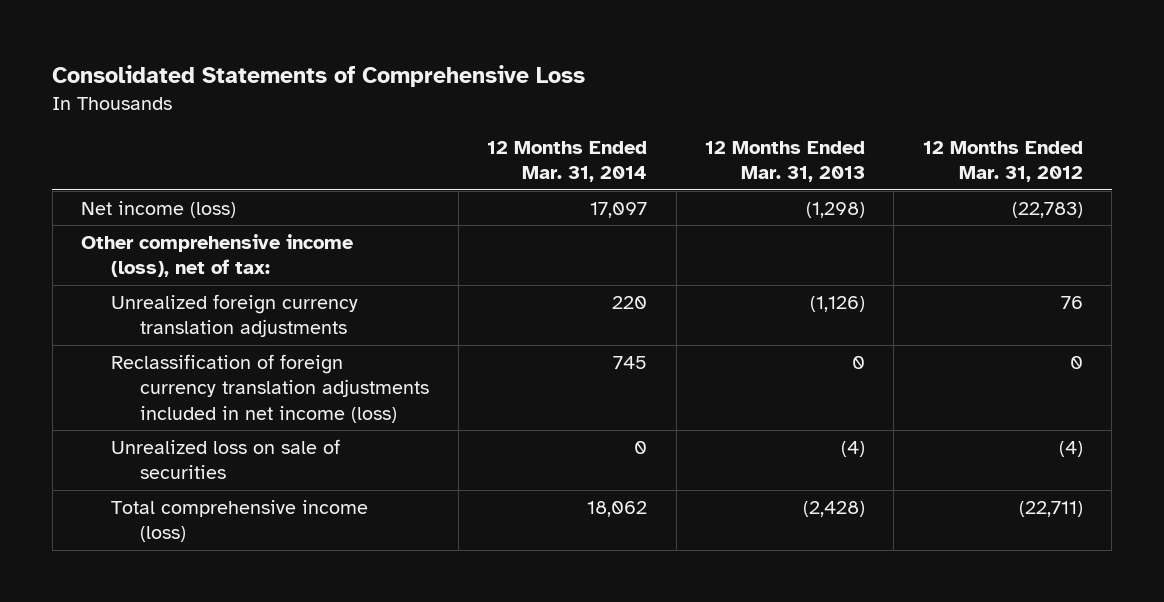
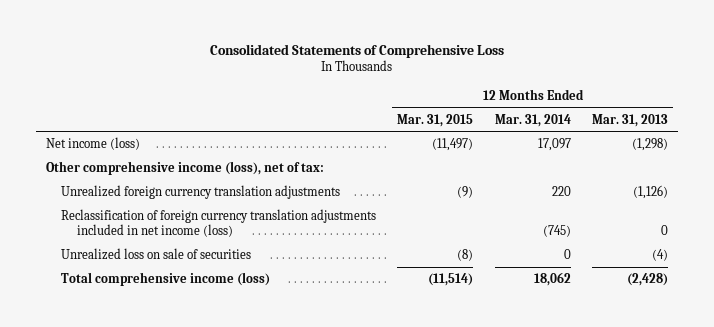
- | 12 Months Ended Mar. 31, 2014 | 12 Months Ended Mar. 31, 2013 | 12 Months Ended Mar. 31, 2012
+ | 12 Months Ended Mar. 31, 2015 | 12 Months Ended Mar. 31, 2014 | 12 Months Ended Mar. 31, 2013
- Reclassification of foreign currency translation adjustments included in net income (loss) | 745 | 0 | 0
+ Reclassification of foreign currency translation adjustments included in net income (loss) | | (745) | 0

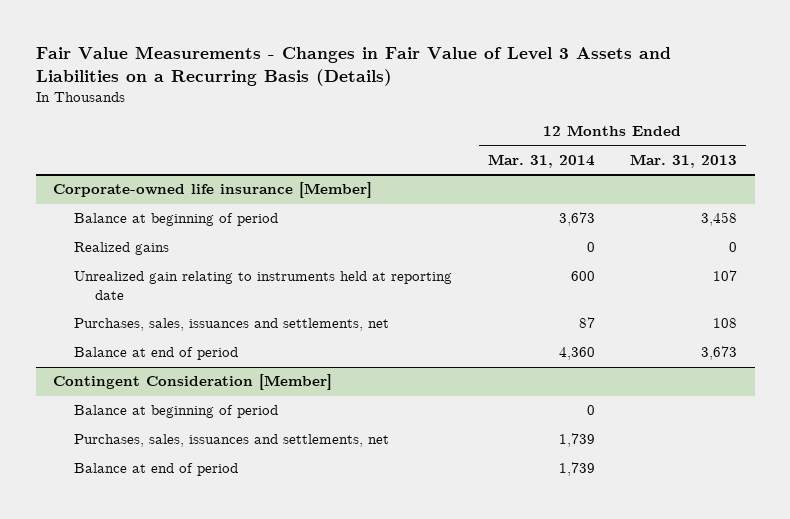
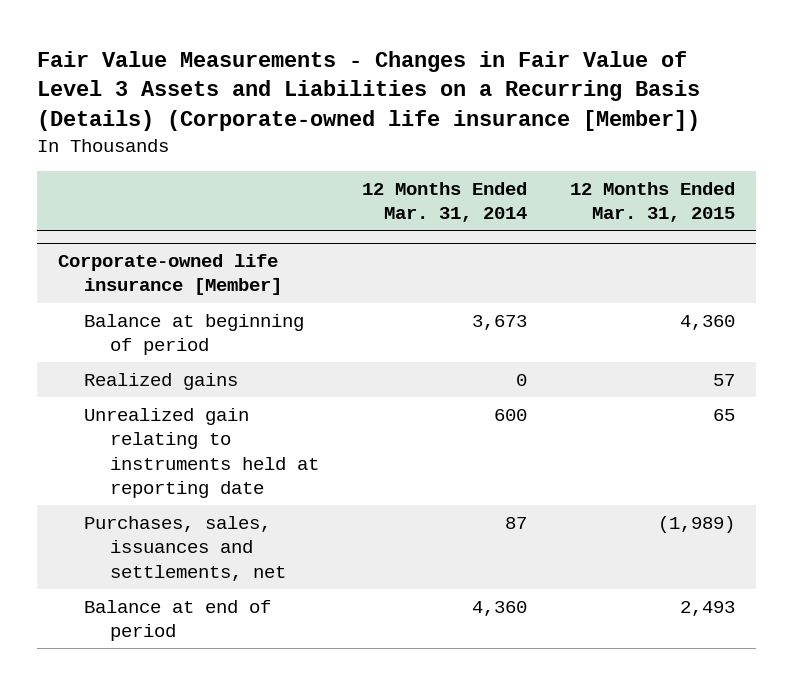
- Fair Value Measurements - Changes in Fair Value of Level 3 Assets and Liabilities on a Recurring Basis (Details)
+ Fair Value Measurements - Changes in Fair Value of Level 3 Assets and Liabilities on a Recurring Basis (Details) (Corporate-owned life insurance [Member])
- | 12 Months Ended Mar. 31, 2014 | 12 Months Ended Mar. 31, 2013
+ | 12 Months Ended Mar. 31, 2014 | 12 Months Ended Mar. 31, 2015
- Contingent Consideration [Member]
- Balance at beginning of period | 0 |
- Purchases, sales, issuances and settlements, net | 1,739 |
- Balance at end of period | 1,739 |

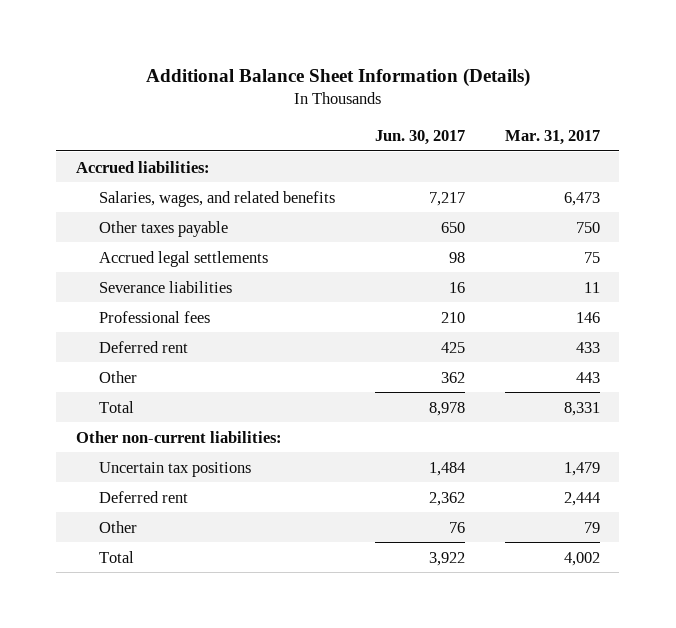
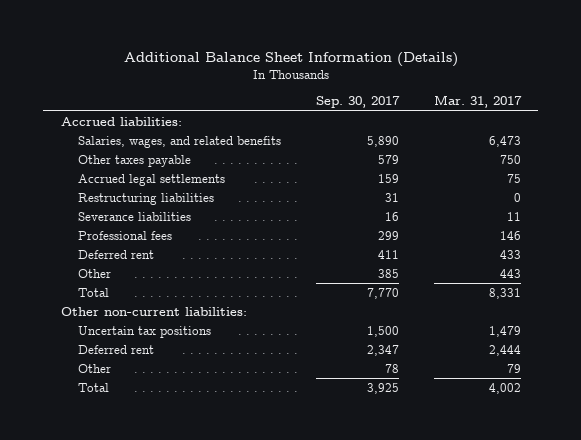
- | Jun. 30, 2017 | Mar. 31, 2017
+ | Sep. 30, 2017 | Mar. 31, 2017
+ Restructuring liabilities | 31 | 0

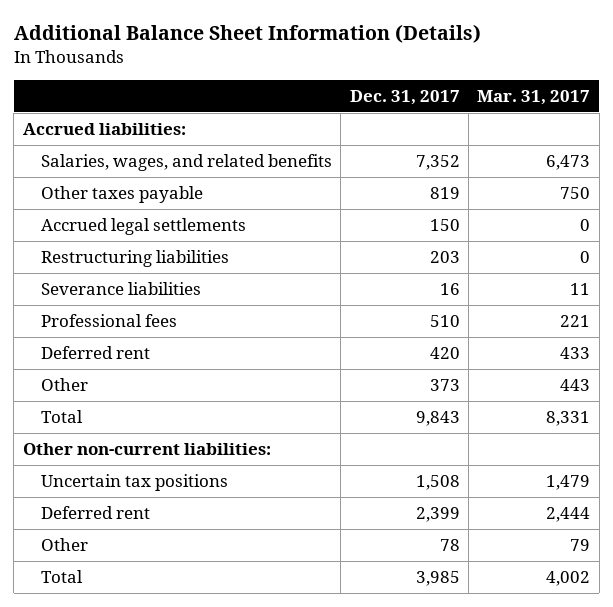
- | Sep. 30, 2017 | Mar. 31, 2017
+ | Dec. 31, 2017 | Mar. 31, 2017
- Accrued legal settlements | 159 | 75
+ Accrued legal settlements | 150 | 0
- Professional fees | 299 | 146
+ Professional fees | 510 | 221

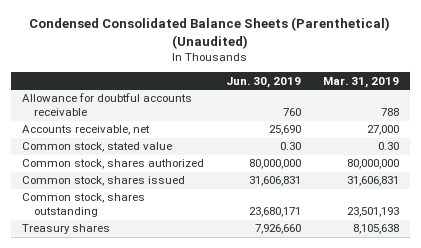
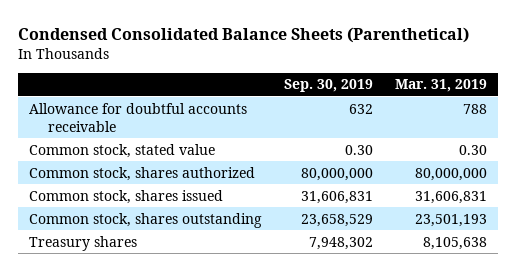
- Condensed Consolidated Balance Sheets (Parenthetical) (Unaudited)
+ Condensed Consolidated Balance Sheets (Parenthetical)
- | Jun. 30, 2019 | Mar. 31, 2019
+ | Sep. 30, 2019 | Mar. 31, 2019
- Accounts receivable, net | 25,690 | 27,000

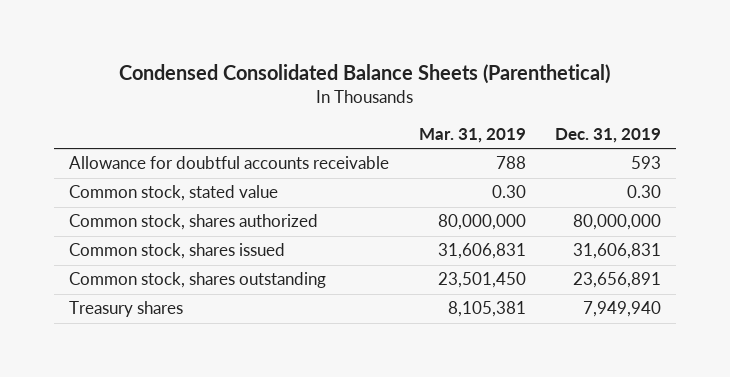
- | Sep. 30, 2019 | Mar. 31, 2019
+ | Mar. 31, 2019 | Dec. 31, 2019
- Common stock, shares outstanding | 23,658,529 | 23,501,193
- Treasury shares | 7,948,302 | 8,105,638
+ Common stock, shares outstanding | 23,501,450 | 23,656,891
+ Treasury shares | 8,105,381 | 7,949,940

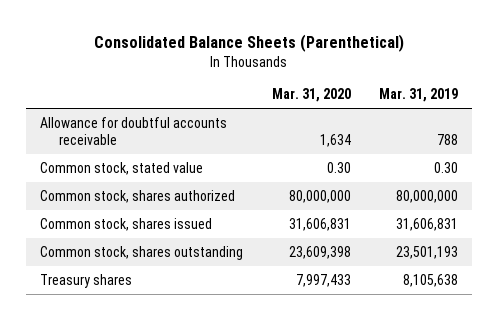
- Condensed Consolidated Balance Sheets (Parenthetical)
+ Consolidated Balance Sheets (Parenthetical)
- | Mar. 31, 2019 | Dec. 31, 2019
+ | Mar. 31, 2020 | Mar. 31, 2019
- Common stock, shares outstanding | 23,501,450 | 23,656,891
- Treasury shares | 8,105,381 | 7,949,940
+ Common stock, shares outstanding | 23,609,398 | 23,501,193
+ Treasury shares | 7,997,433 | 8,105,638

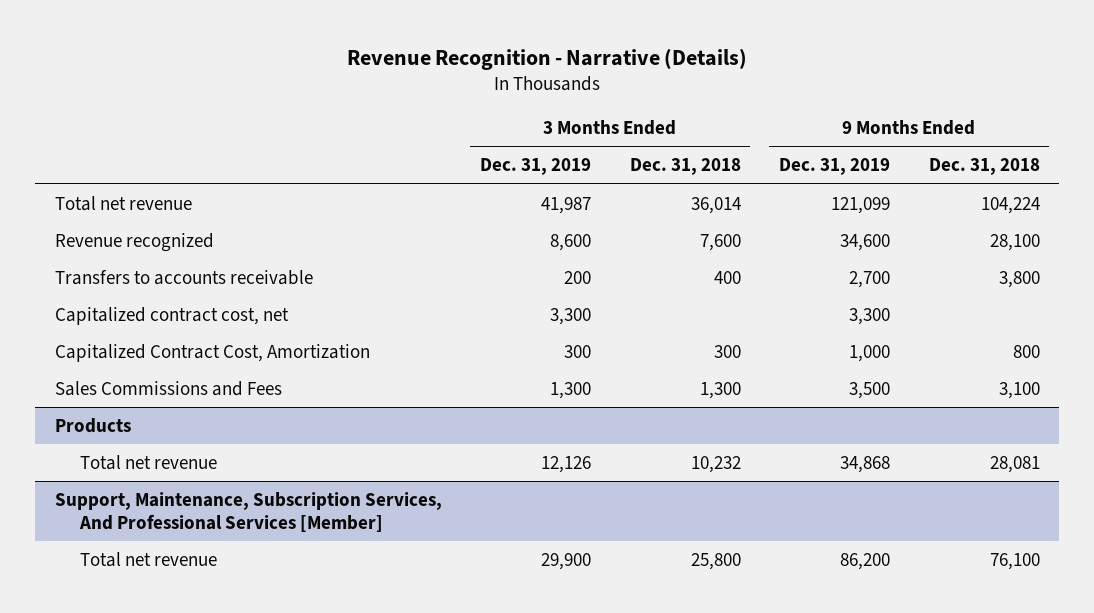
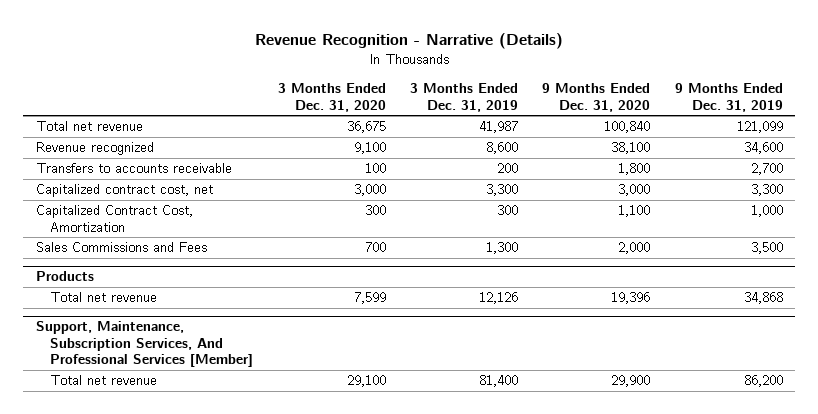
- | 3 Months Ended Dec. 31, 2019 | 3 Months Ended Dec. 31, 2018 | 9 Months Ended Dec. 31, 2019 | 9 Months Ended Dec. 31, 2018
+ | 3 Months Ended Dec. 31, 2020 | 3 Months Ended Dec. 31, 2019 | 9 Months Ended Dec. 31, 2020 | 9 Months Ended Dec. 31, 2019
@ Support, Maintenance, Subscription Services, And Professional Services [Member]
- Total net revenue | 29,900 | 25,800 | 86,200 | 76,100
+ Total net revenue | 29,100 | 81,400 | 29,900 | 86,200

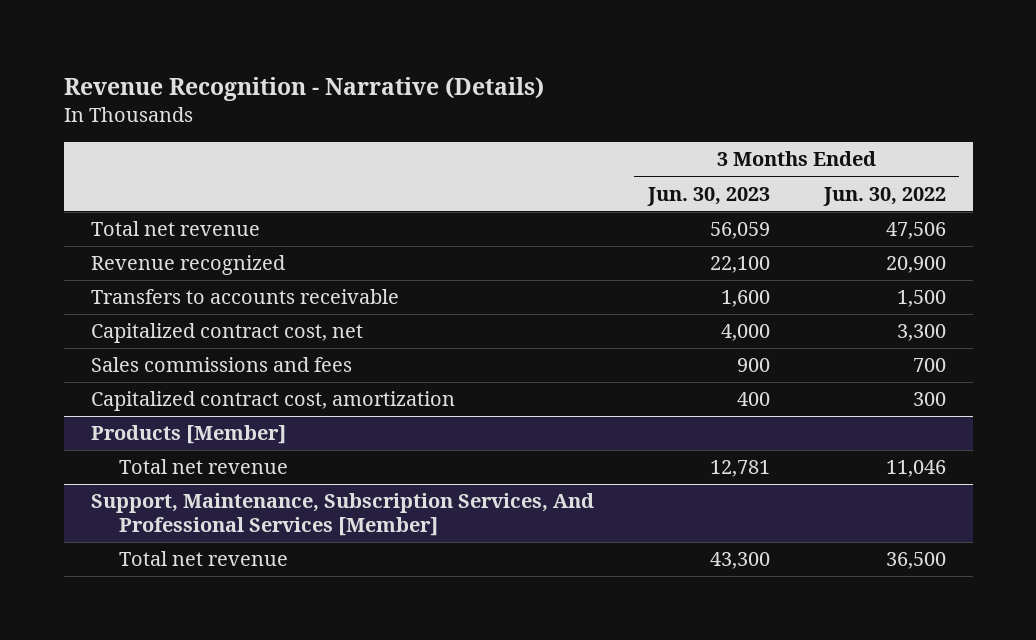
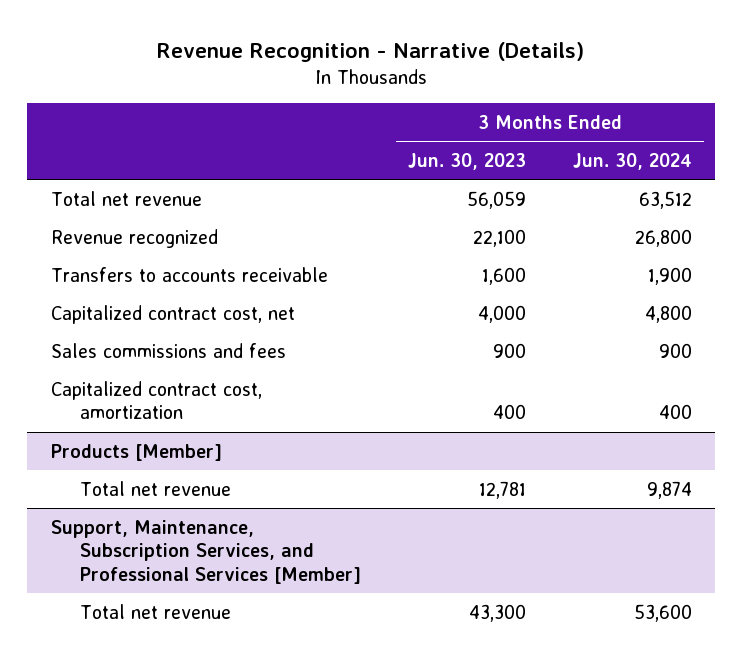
- | 3 Months Ended Jun. 30, 2023 | 3 Months Ended Jun. 30, 2022
+ | 3 Months Ended Jun. 30, 2023 | 3 Months Ended Jun. 30, 2024
- Support, Maintenance, Subscription Services, And Professional Services [Member]
+ Support, Maintenance, Subscription Services, and Professional Services [Member]

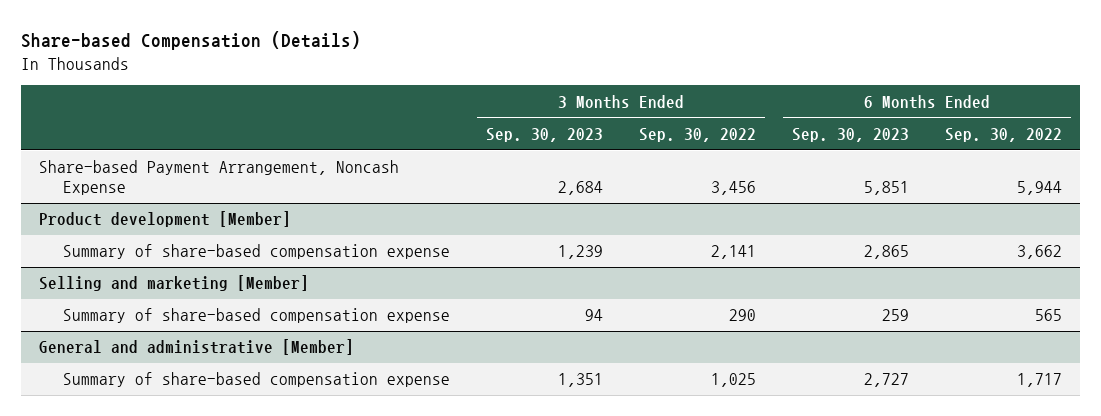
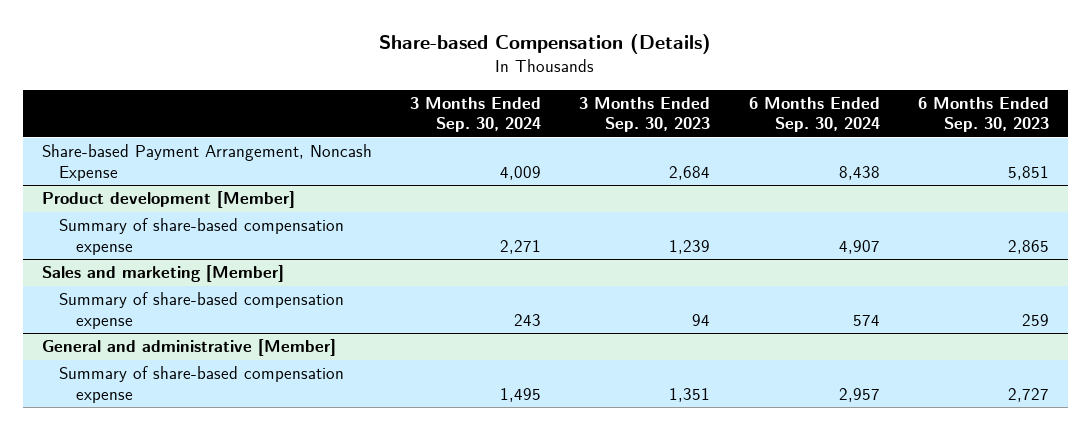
- | 3 Months Ended Sep. 30, 2023 | 3 Months Ended Sep. 30, 2022 | 6 Months Ended Sep. 30, 2023 | 6 Months Ended Sep. 30, 2022
+ | 3 Months Ended Sep. 30, 2024 | 3 Months Ended Sep. 30, 2023 | 6 Months Ended Sep. 30, 2024 | 6 Months Ended Sep. 30, 2023
- Selling and marketing [Member]
+ Sales and marketing [Member]

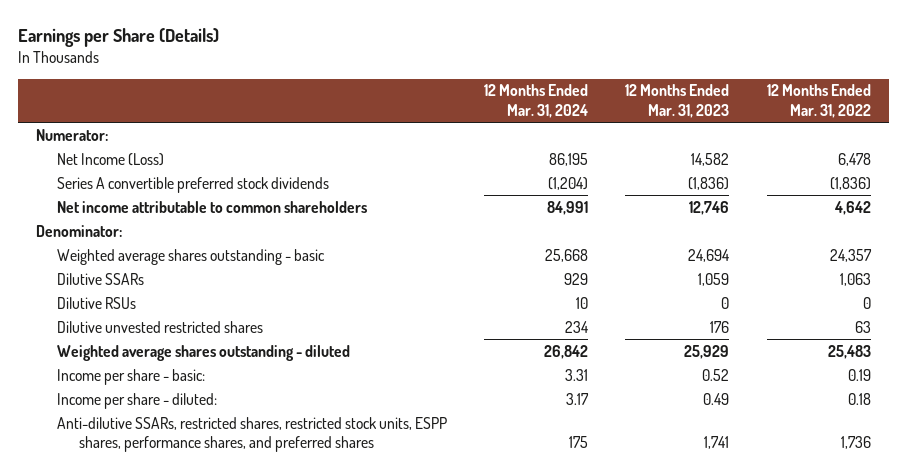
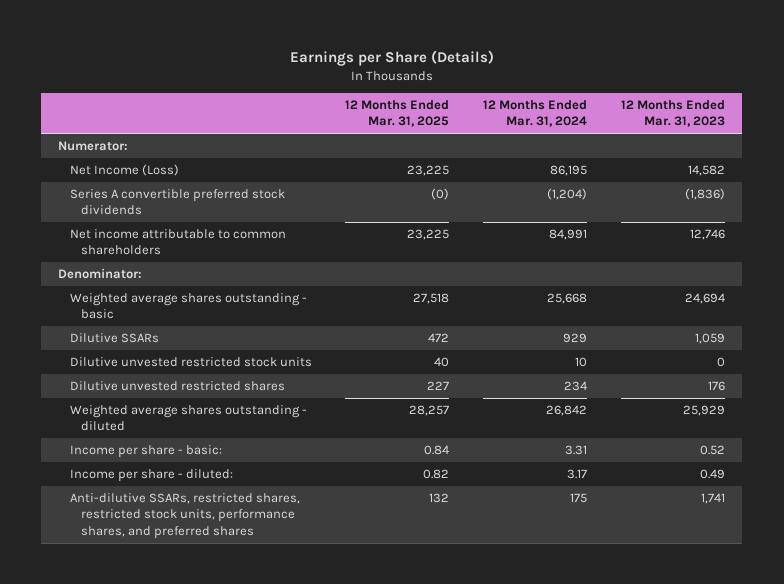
- | 12 Months Ended Mar. 31, 2024 | 12 Months Ended Mar. 31, 2023 | 12 Months Ended Mar. 31, 2022
+ | 12 Months Ended Mar. 31, 2025 | 12 Months Ended Mar. 31, 2024 | 12 Months Ended Mar. 31, 2023
- Dilutive RSUs | 10 | 0 | 0
+ Dilutive unvested restricted stock units | 40 | 10 | 0
- Anti-dilutive SSARs, restricted shares, restricted stock units, ESPP shares, performance shares, and preferred shares | 175 | 1,741 | 1,736
+ Anti-dilutive SSARs, restricted shares, restricted stock units, performance shares, and preferred shares | 132 | 175 | 1,741

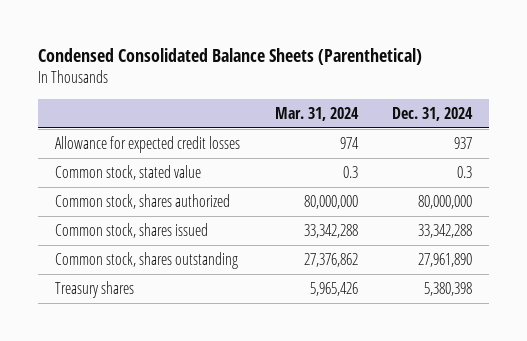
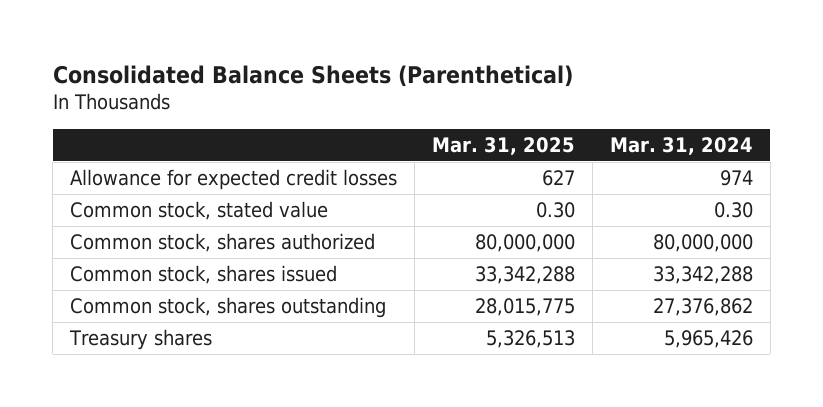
- Condensed Consolidated Balance Sheets (Parenthetical)
+ Consolidated Balance Sheets (Parenthetical)
- | Mar. 31, 2024 | Dec. 31, 2024
+ | Mar. 31, 2025 | Mar. 31, 2024
- Common stock, stated value | 0.3 | 0.3
+ Common stock, stated value | 0.30 | 0.30

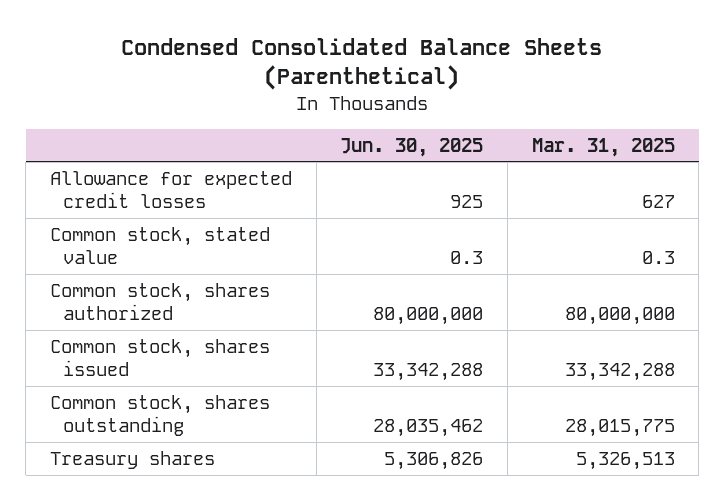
- Consolidated Balance Sheets (Parenthetical)
+ Condensed Consolidated Balance Sheets (Parenthetical)
- | Mar. 31, 2025 | Mar. 31, 2024
+ | Jun. 30, 2025 | Mar. 31, 2025
- Common stock, stated value | 0.30 | 0.30
+ Common stock, stated value | 0.3 | 0.3

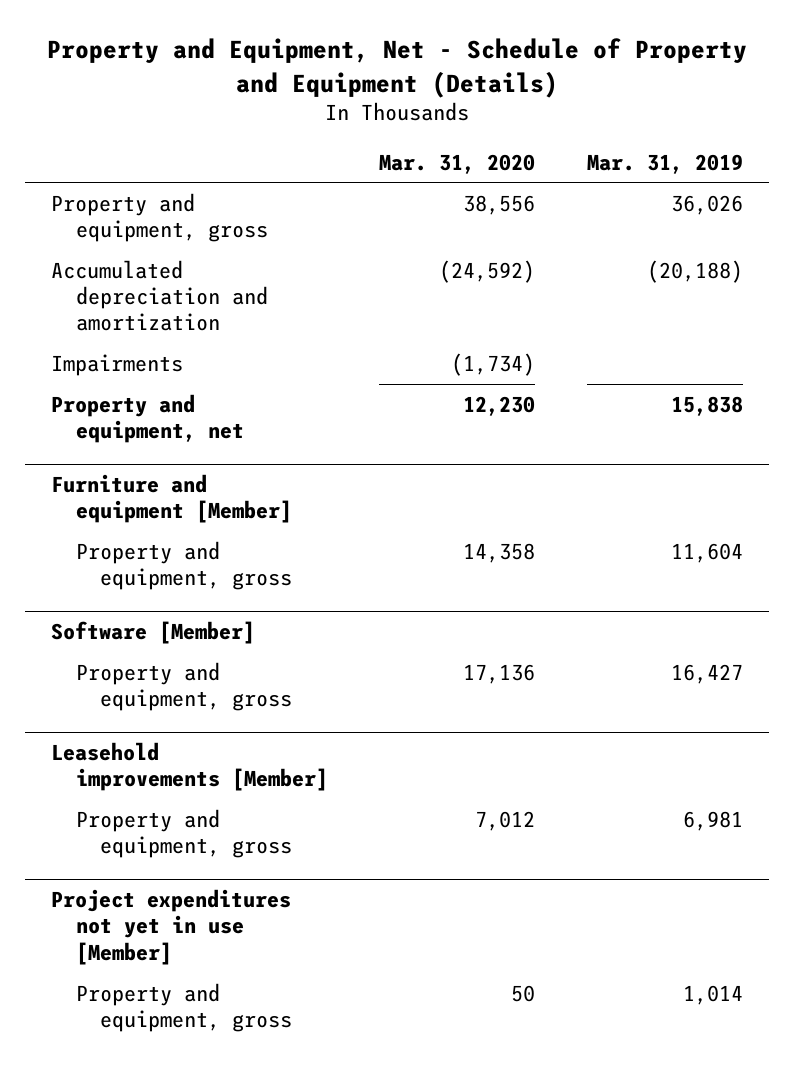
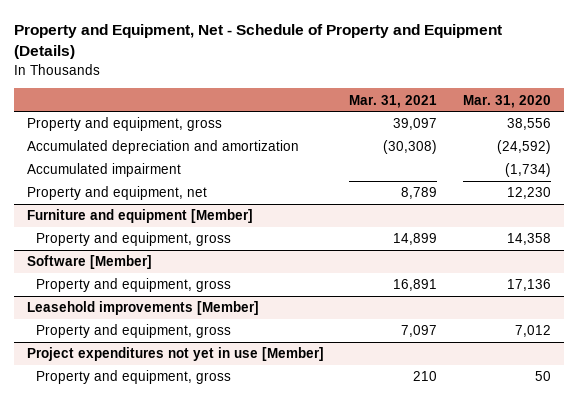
- | Mar. 31, 2020 | Mar. 31, 2019
+ | Mar. 31, 2021 | Mar. 31, 2020
- Impairments | (1,734) |
+ Accumulated impairment | | (1,734)

